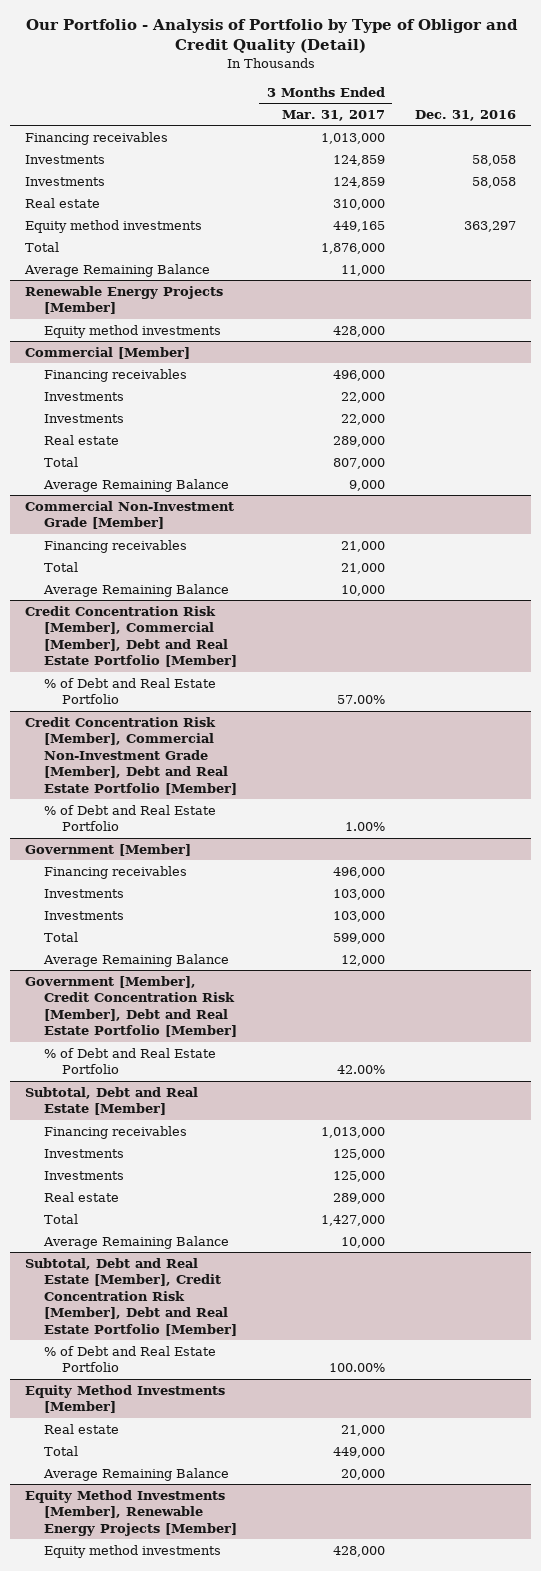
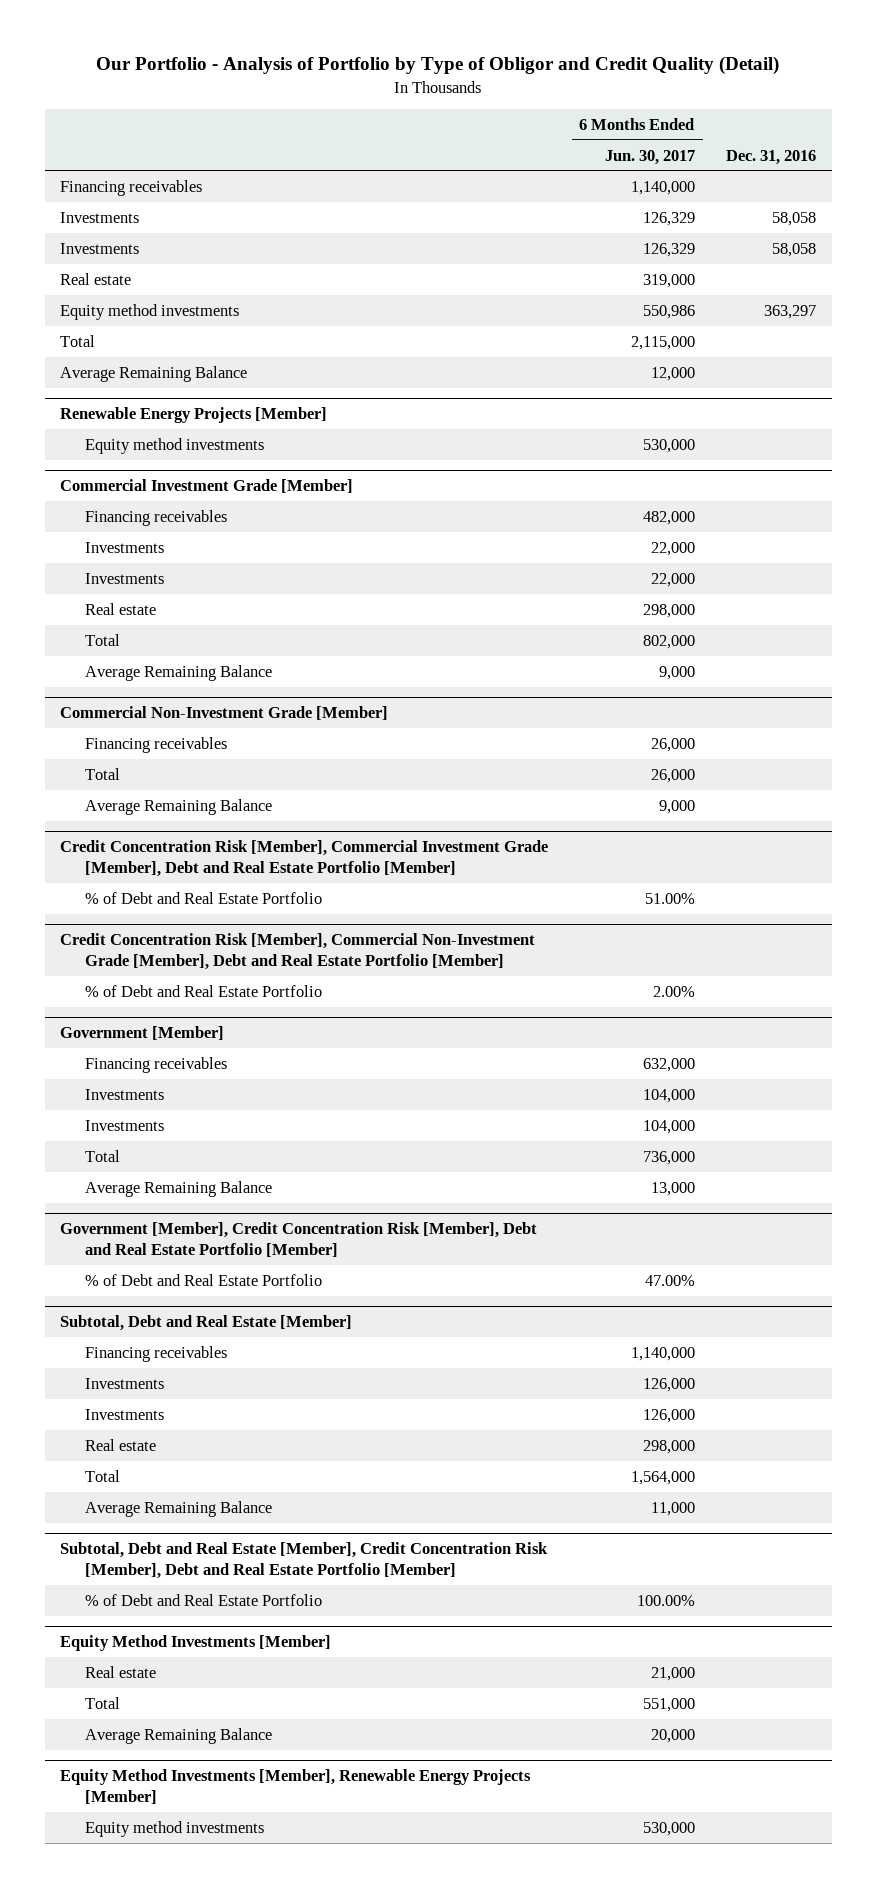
- | 3 Months Ended Mar. 31, 2017 | Dec. 31, 2016
+ | 6 Months Ended Jun. 30, 2017 | Dec. 31, 2016
- Commercial [Member]
+ Commercial Investment Grade [Member]
- Credit Concentration Risk [Member], Commercial [Member], Debt and Real Estate Portfolio [Member]
+ Credit Concentration Risk [Member], Commercial Investment Grade [Member], Debt and Real Estate Portfolio [Member]

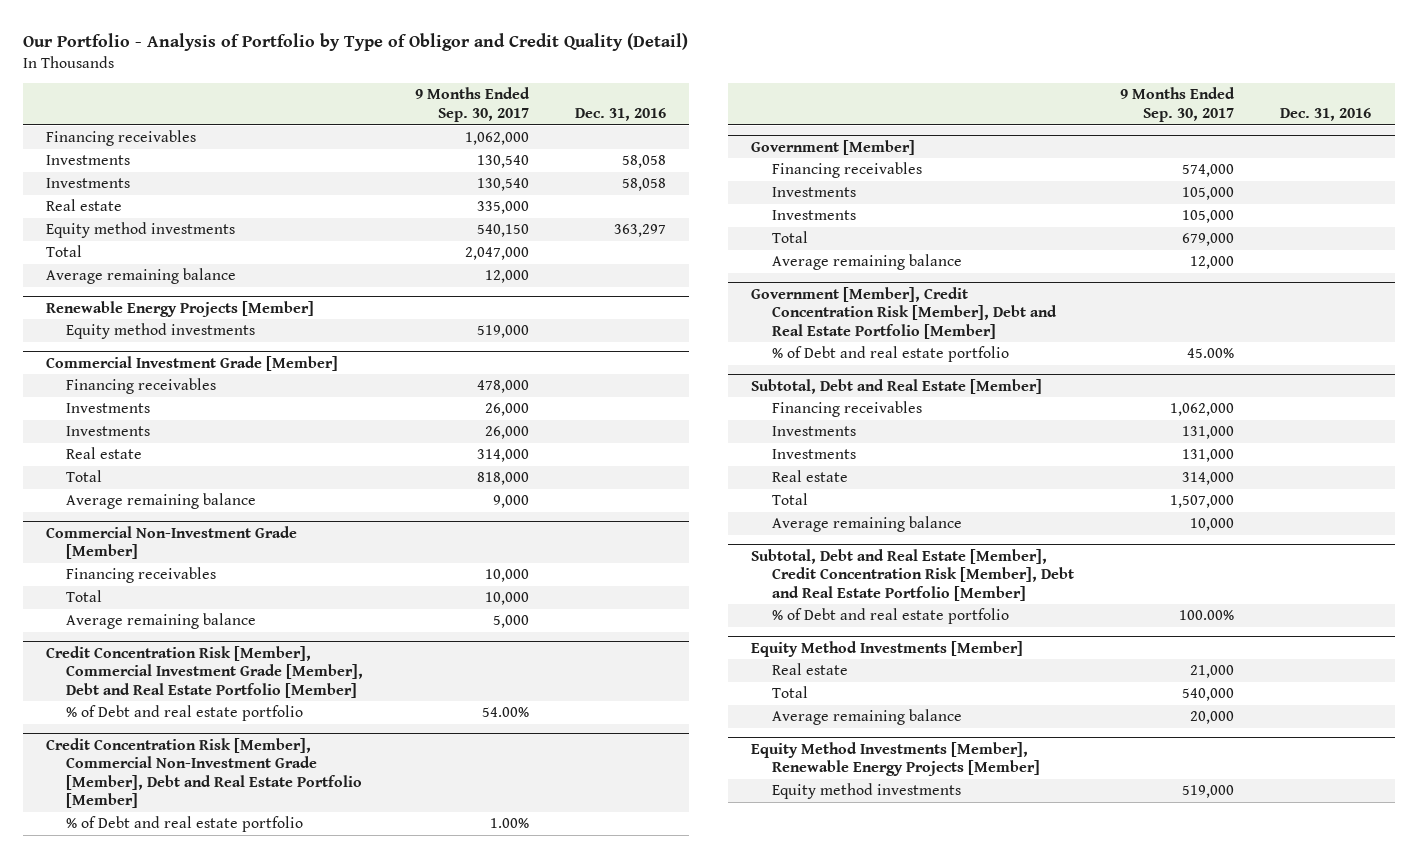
- | 6 Months Ended Jun. 30, 2017 | Dec. 31, 2016
+ | 9 Months Ended Sep. 30, 2017 | Dec. 31, 2016
- Average Remaining Balance | 12,000 |
+ Average remaining balance | 12,000 |
@ Commercial Investment Grade [Member]
- Average Remaining Balance | 9,000 |
+ Average remaining balance | 9,000 |
@ Commercial Non-Investment Grade [Member]
- Average Remaining Balance | 9,000 |
+ Average remaining balance | 5,000 |
@ Credit Concentration Risk [Member], Commercial Investment Grade [Member], Debt and Real Estate Portfolio [Member]
- % of Debt and Real Estate Portfolio | 51.00% |
+ % of Debt and real estate portfolio | 54.00% |
@ Credit Concentration Risk [Member], Commercial Non-Investment Grade [Member], Debt and Real Estate Portfolio [Member]
- % of Debt and Real Estate Portfolio | 2.00% |
+ % of Debt and real estate portfolio | 1.00% |
@ Government [Member]
- Average Remaining Balance | 13,000 |
+ Average remaining balance | 12,000 |
@ Government [Member], Credit Concentration Risk [Member], Debt and Real Estate Portfolio [Member]
- % of Debt and Real Estate Portfolio | 47.00% |
+ % of Debt and real estate portfolio | 45.00% |
@ Subtotal, Debt and Real Estate [Member]
- Average Remaining Balance | 11,000 |
+ Average remaining balance | 10,000 |
@ Subtotal, Debt and Real Estate [Member], Credit Concentration Risk [Member], Debt and Real Estate Portfolio [Member]
- % of Debt and Real Estate Portfolio | 100.00% |
+ % of Debt and real estate portfolio | 100.00% |
@ Equity Method Investments [Member]
- Average Remaining Balance | 20,000 |
+ Average remaining balance | 20,000 |

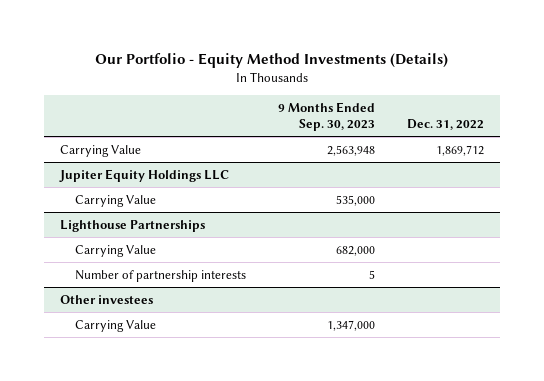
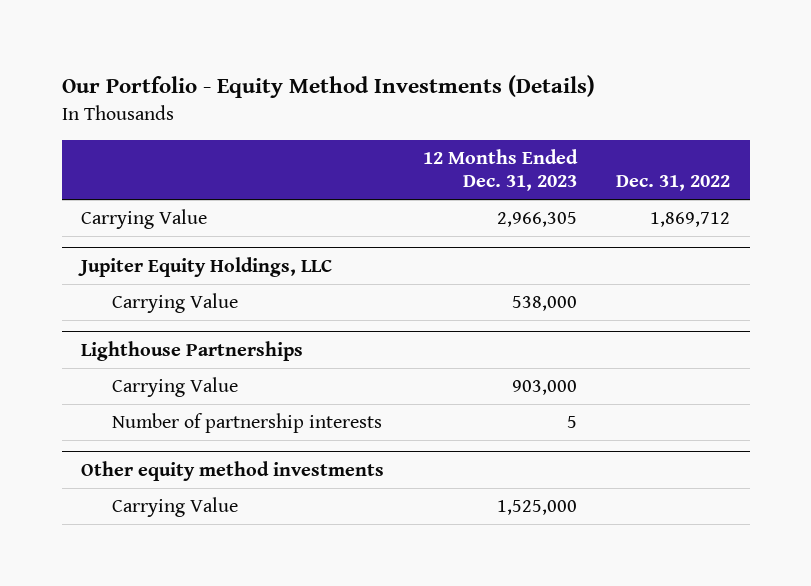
- | 9 Months Ended Sep. 30, 2023 | Dec. 31, 2022
+ | 12 Months Ended Dec. 31, 2023 | Dec. 31, 2022
- Jupiter Equity Holdings LLC
+ Jupiter Equity Holdings, LLC
- Other investees
+ Other equity method investments

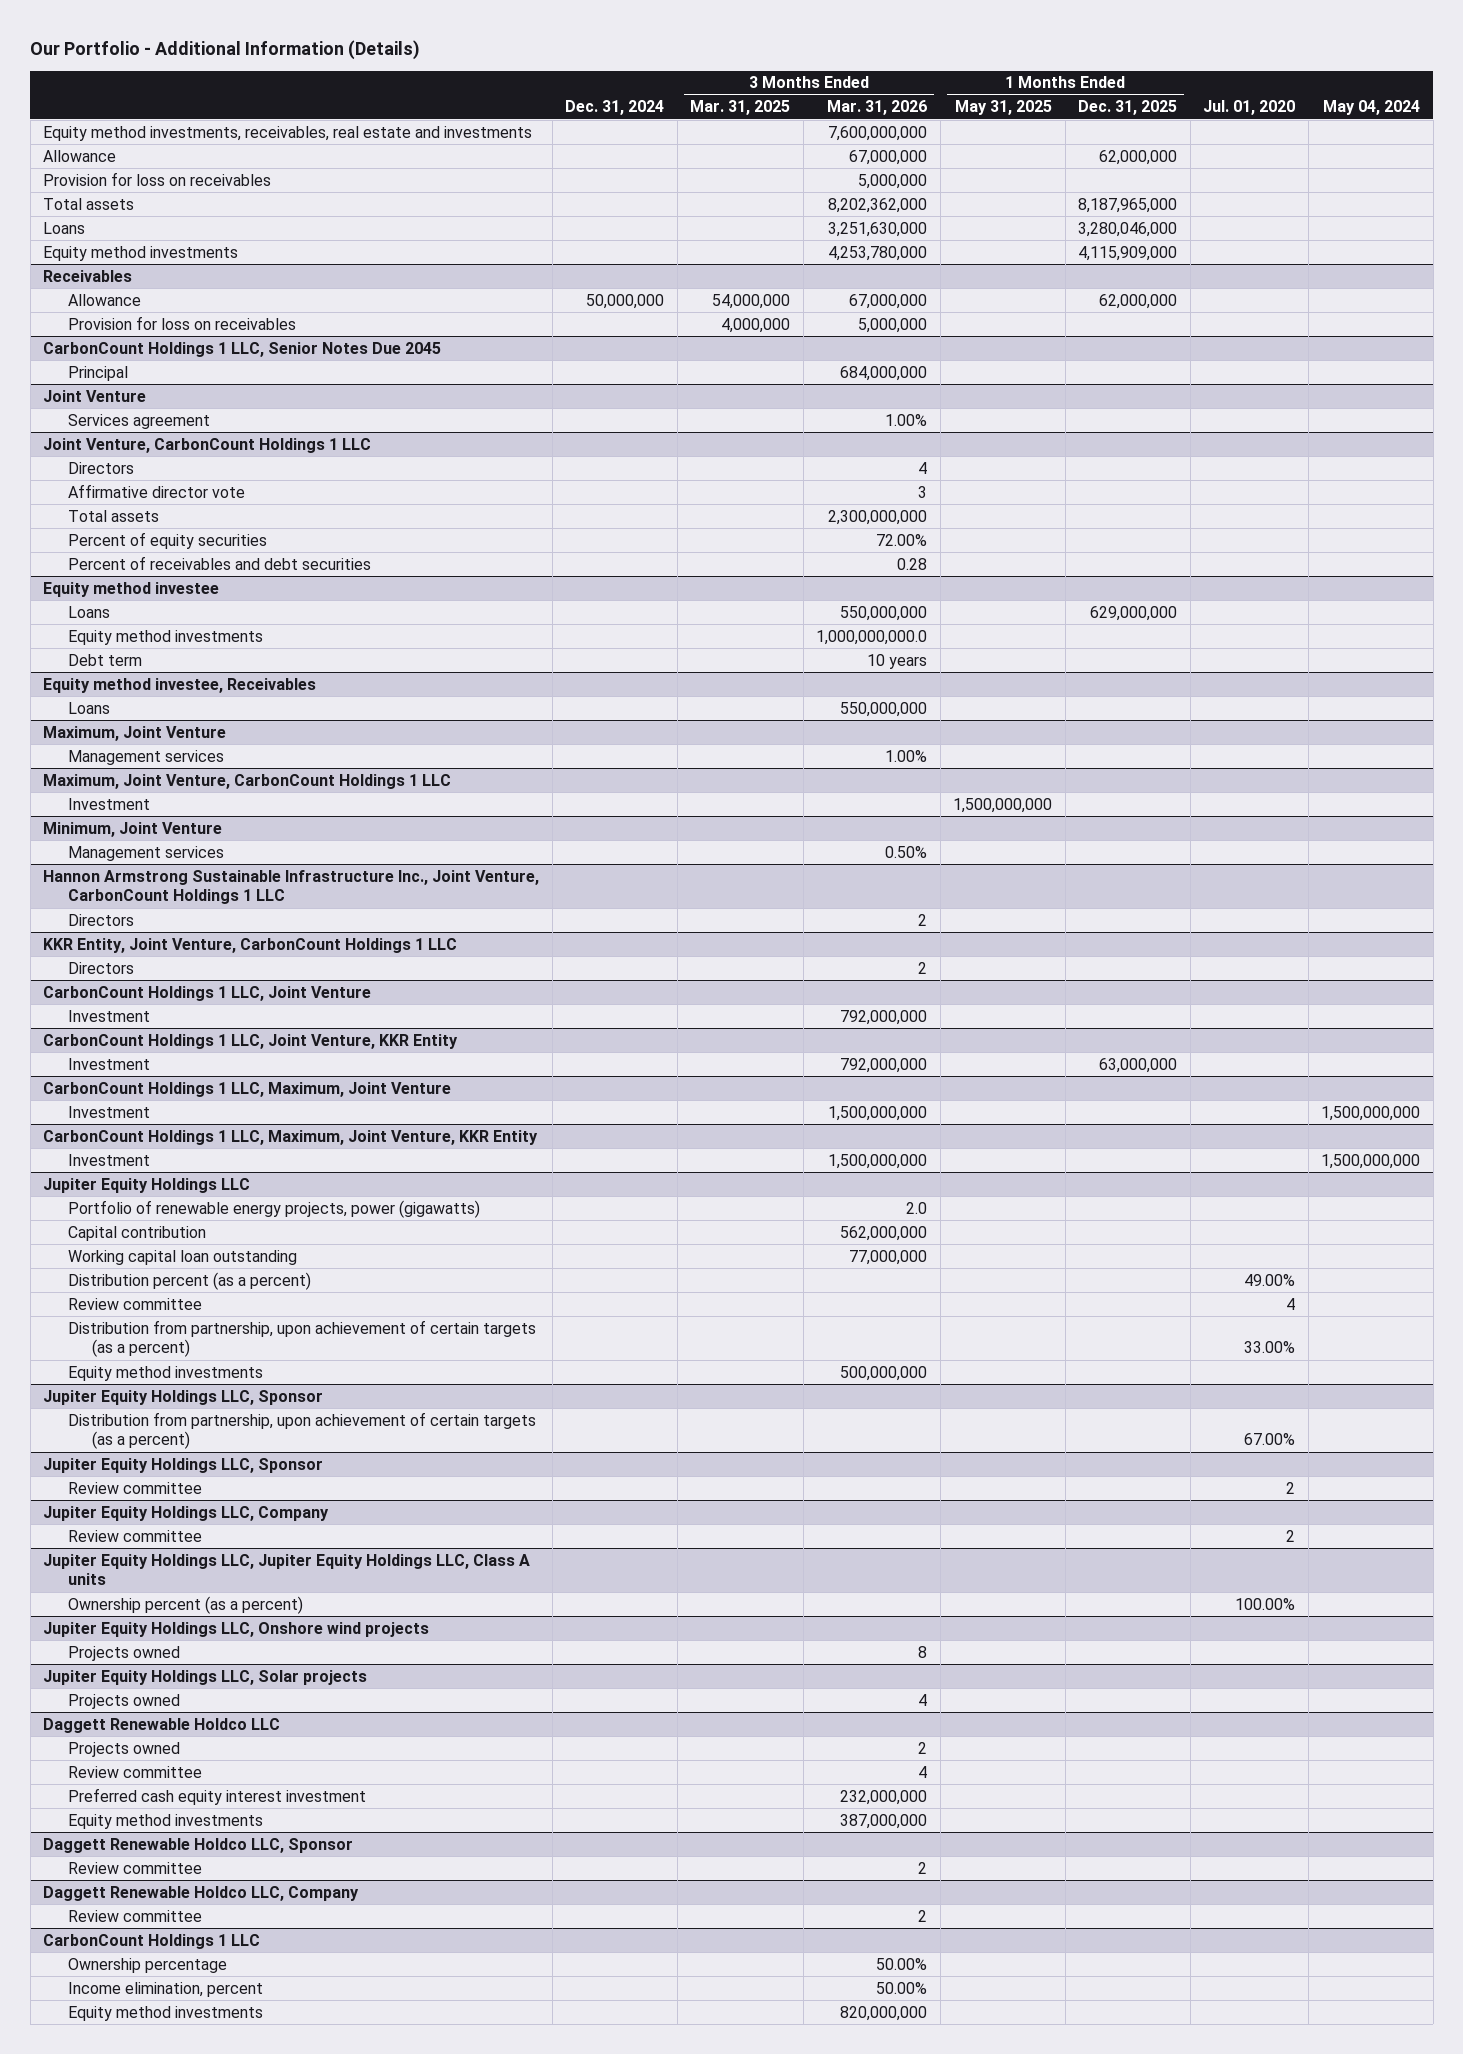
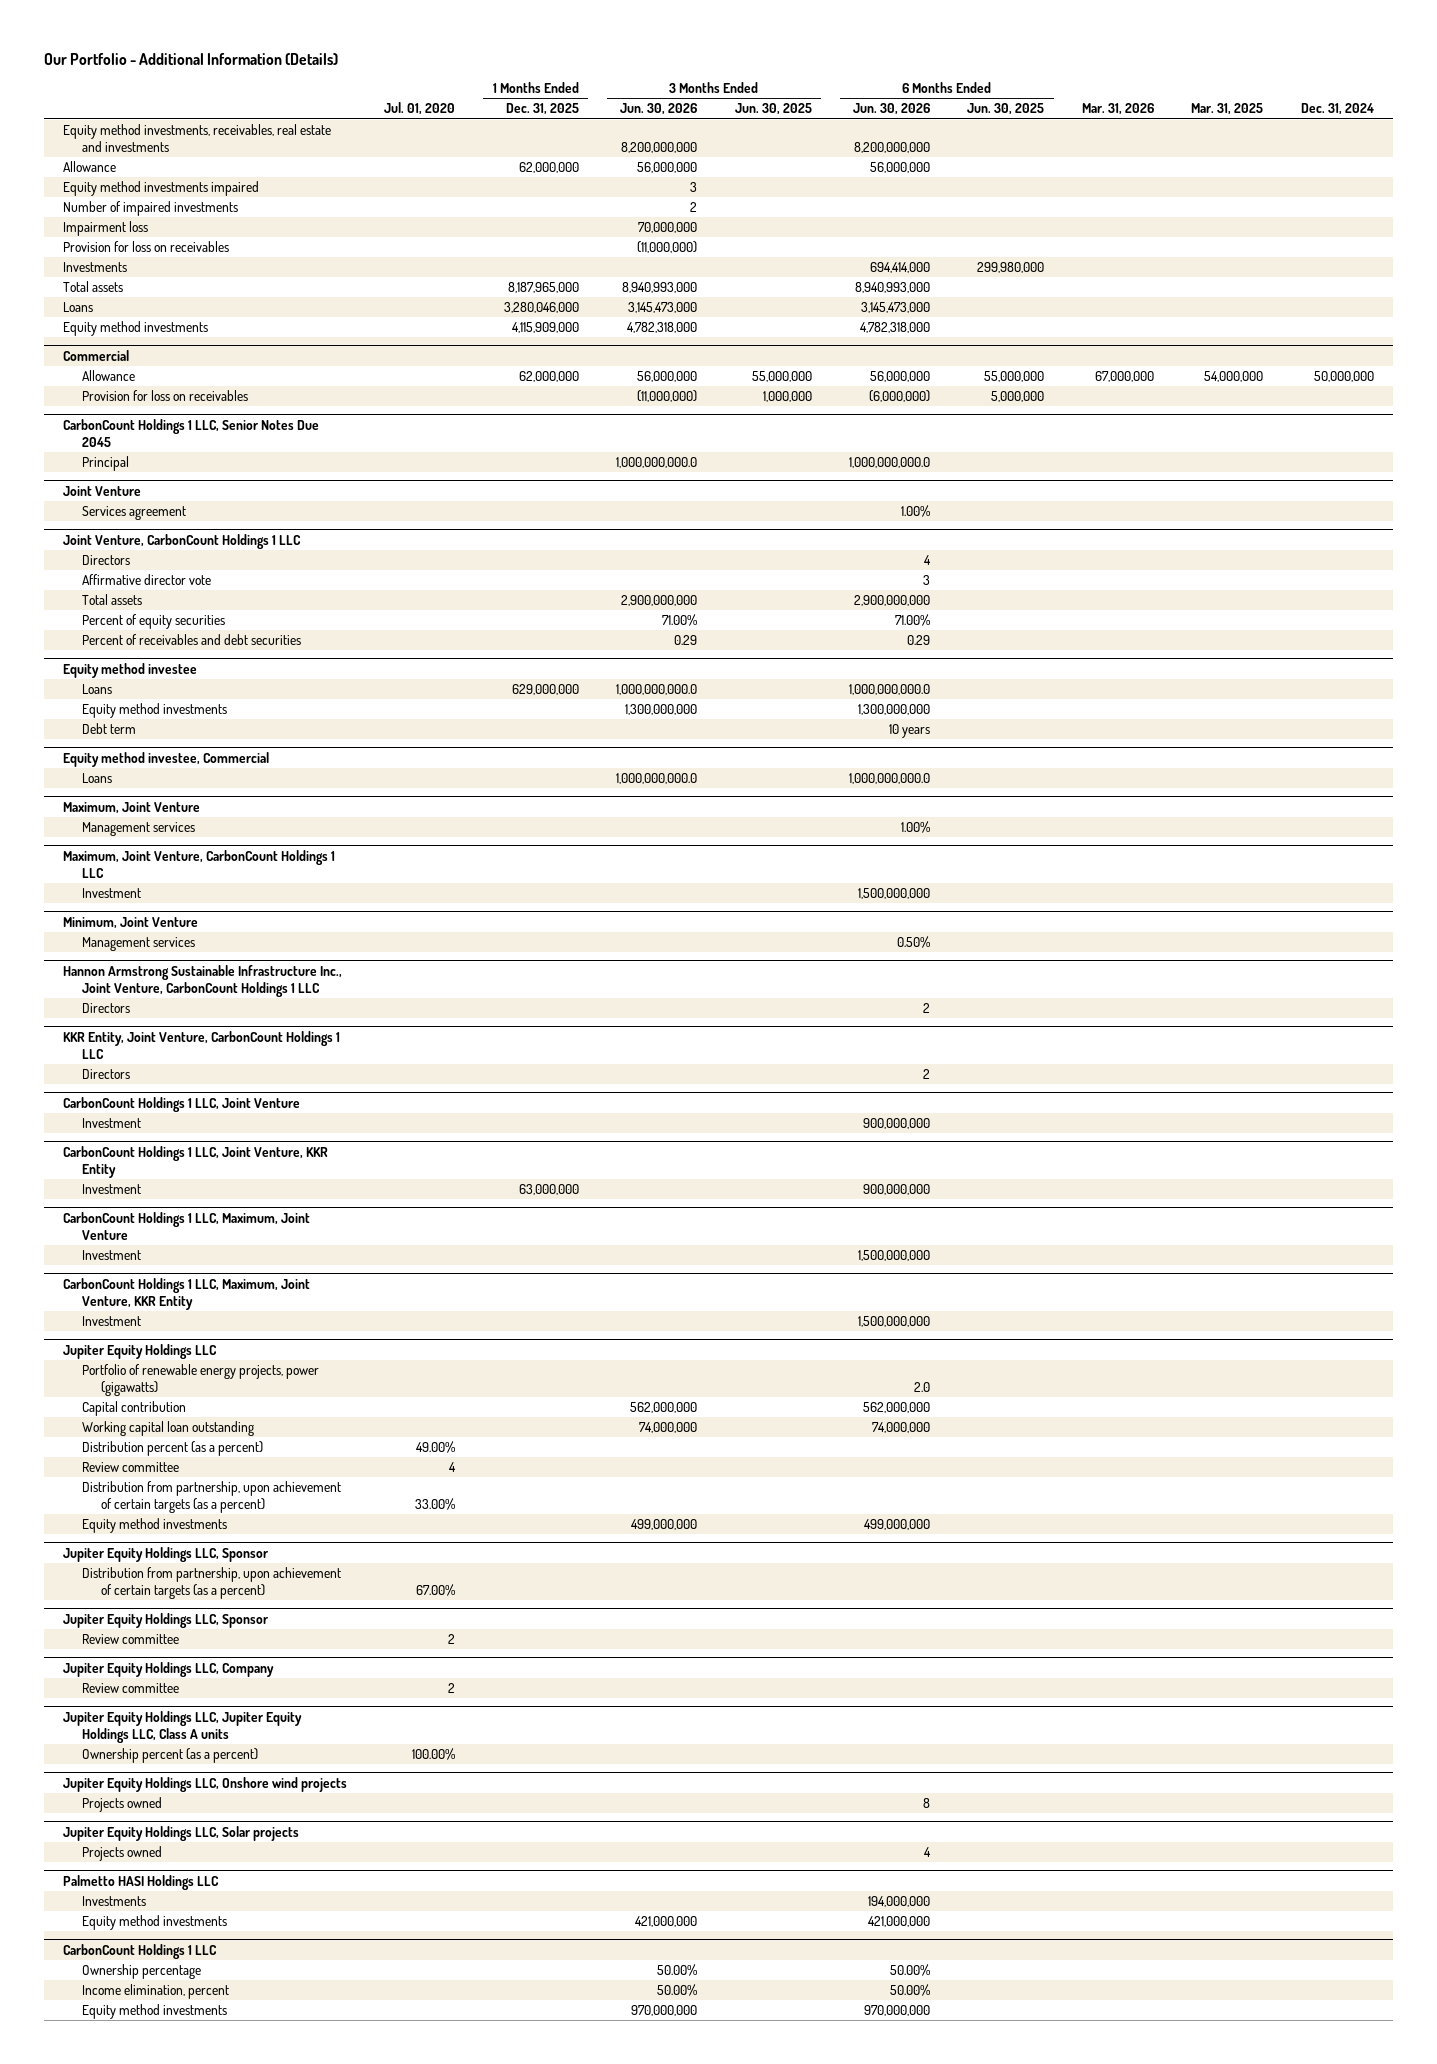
- | Dec. 31, 2024 | 3 Months Ended Mar. 31, 2025 | 3 Months Ended Mar. 31, 2026 | 1 Months Ended May 31, 2025 | 1 Months Ended Dec. 31, 2025 | Jul. 01, 2020 | May 04, 2024
+ | Jul. 01, 2020 | 1 Months Ended Dec. 31, 2025 | 3 Months Ended Jun. 30, 2026 | 3 Months Ended Jun. 30, 2025 | 6 Months Ended Jun. 30, 2026 | 6 Months Ended Jun. 30, 2025 | Mar. 31, 2026 | Mar. 31, 2025 | Dec. 31, 2024
+ Equity method investments impaired | | | 3 | | | | | |
+ Number of impaired investments | | | 2 | | | | | |
+ Impairment loss | | | 70,000,000 | | | | | |
+ Investments | | | | | 694,414,000 | 299,980,000 | | |
- Receivables
+ Commercial
- Equity method investee, Receivables
+ Equity method investee, Commercial
- Daggett Renewable Holdco LLC
- Projects owned | | | 2 | | | |
- Review committee | | | 4 | | | |
- Preferred cash equity interest investment | | | 232,000,000 | | | |
- Equity method investments | | | 387,000,000 | | | |
- Daggett Renewable Holdco LLC, Sponsor
- Review committee | | | 2 | | | |
- Daggett Renewable Holdco LLC, Company
- Review committee | | | 2 | | | |
+ Palmetto HASI Holdings LLC
+ Investments | | | | | 194,000,000 | | | |
+ Equity method investments | | | 421,000,000 | | 421,000,000 | | | |

